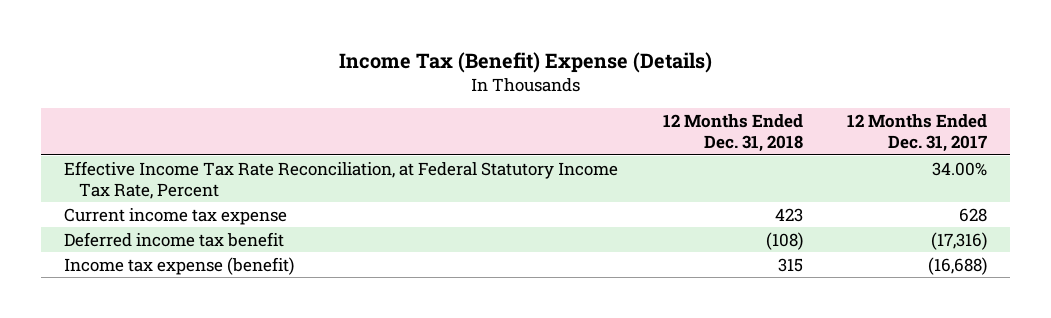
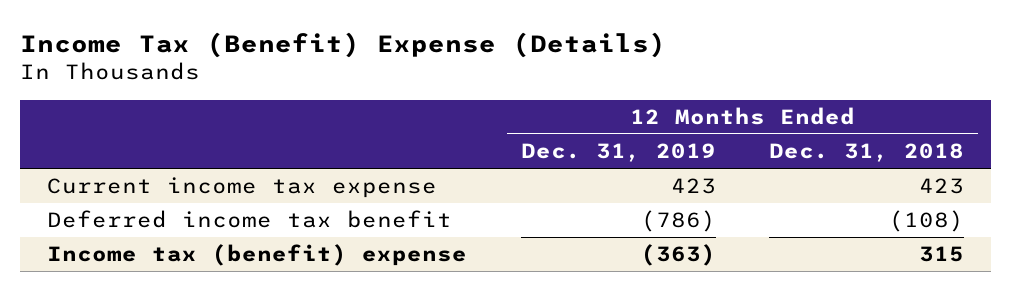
- | 12 Months Ended Dec. 31, 2018 | 12 Months Ended Dec. 31, 2017
+ | 12 Months Ended Dec. 31, 2019 | 12 Months Ended Dec. 31, 2018
- Effective Income Tax Rate Reconciliation, at Federal Statutory Income Tax Rate, Percent | | 34.00%
- Income tax expense (benefit) | 315 | (16,688)
+ Income tax (benefit) expense | (363) | 315

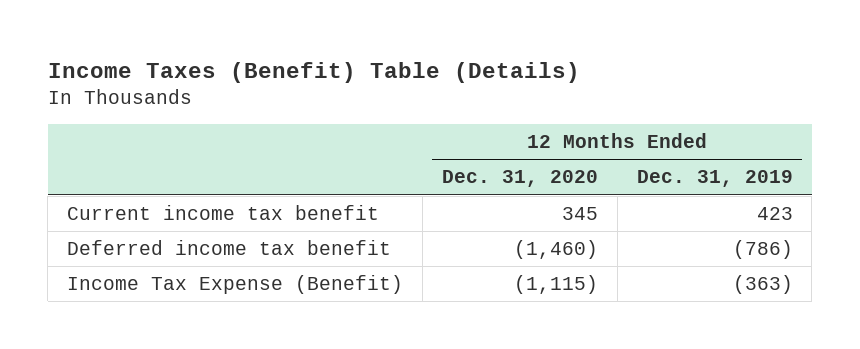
- Income Tax (Benefit) Expense (Details)
+ Income Taxes (Benefit) Table (Details)
- | 12 Months Ended Dec. 31, 2019 | 12 Months Ended Dec. 31, 2018
+ | 12 Months Ended Dec. 31, 2020 | 12 Months Ended Dec. 31, 2019
- Current income tax expense | 423 | 423
+ Current income tax benefit | 345 | 423
- Income tax (benefit) expense | (363) | 315
+ Income Tax Expense (Benefit) | (1,115) | (363)

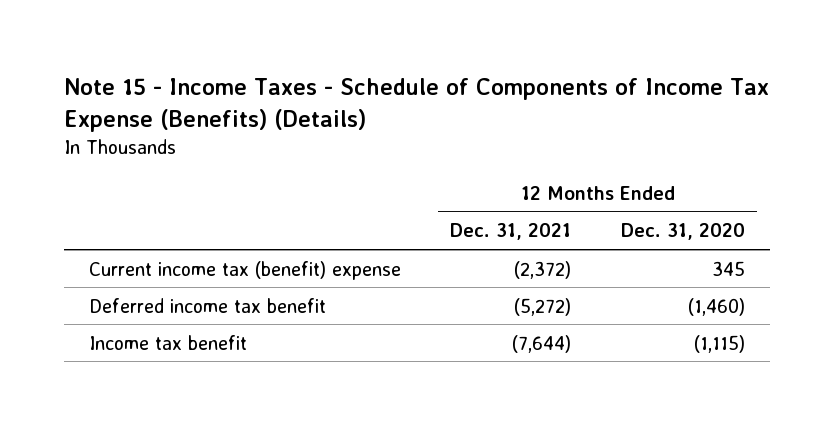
- Income Taxes (Benefit) Table (Details)
+ Note 15 - Income Taxes - Schedule of Components of Income Tax Expense (Benefits) (Details)
- | 12 Months Ended Dec. 31, 2020 | 12 Months Ended Dec. 31, 2019
+ | 12 Months Ended Dec. 31, 2021 | 12 Months Ended Dec. 31, 2020
- Current income tax benefit | 345 | 423
+ Current income tax (benefit) expense | (2,372) | 345
- Income Tax Expense (Benefit) | (1,115) | (363)
+ Income tax benefit | (7,644) | (1,115)

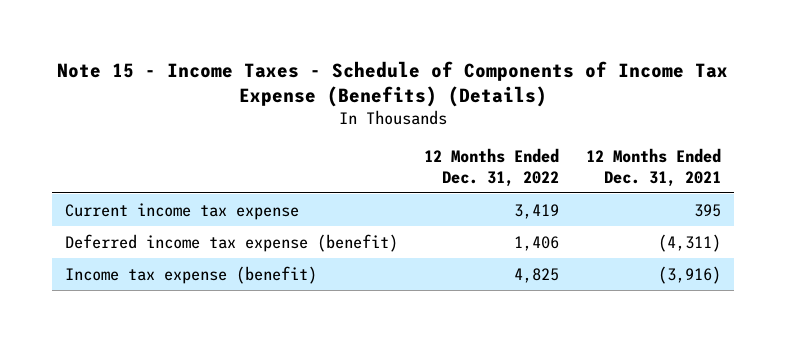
- | 12 Months Ended Dec. 31, 2021 | 12 Months Ended Dec. 31, 2020
+ | 12 Months Ended Dec. 31, 2022 | 12 Months Ended Dec. 31, 2021
- Current income tax (benefit) expense | (2,372) | 345
- Deferred income tax benefit | (5,272) | (1,460)
- Income tax benefit | (7,644) | (1,115)
+ Current income tax expense | 3,419 | 395
+ Deferred income tax expense (benefit) | 1,406 | (4,311)
+ Income tax expense (benefit) | 4,825 | (3,916)

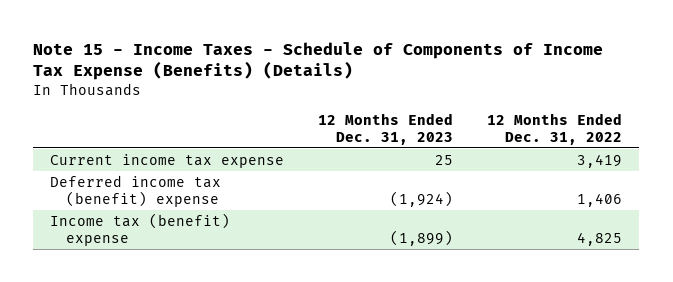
- | 12 Months Ended Dec. 31, 2022 | 12 Months Ended Dec. 31, 2021
+ | 12 Months Ended Dec. 31, 2023 | 12 Months Ended Dec. 31, 2022
- Deferred income tax expense (benefit) | 1,406 | (4,311)
- Income tax expense (benefit) | 4,825 | (3,916)
+ Deferred income tax (benefit) expense | (1,924) | 1,406
+ Income tax (benefit) expense | (1,899) | 4,825

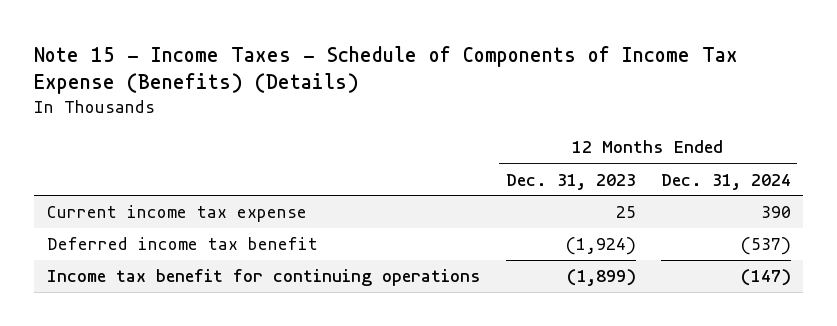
- | 12 Months Ended Dec. 31, 2023 | 12 Months Ended Dec. 31, 2022
+ | 12 Months Ended Dec. 31, 2023 | 12 Months Ended Dec. 31, 2024
- Deferred income tax (benefit) expense | (1,924) | 1,406
- Income tax (benefit) expense | (1,899) | 4,825
+ Deferred income tax benefit | (1,924) | (537)
+ Income tax benefit for continuing operations | (1,899) | (147)

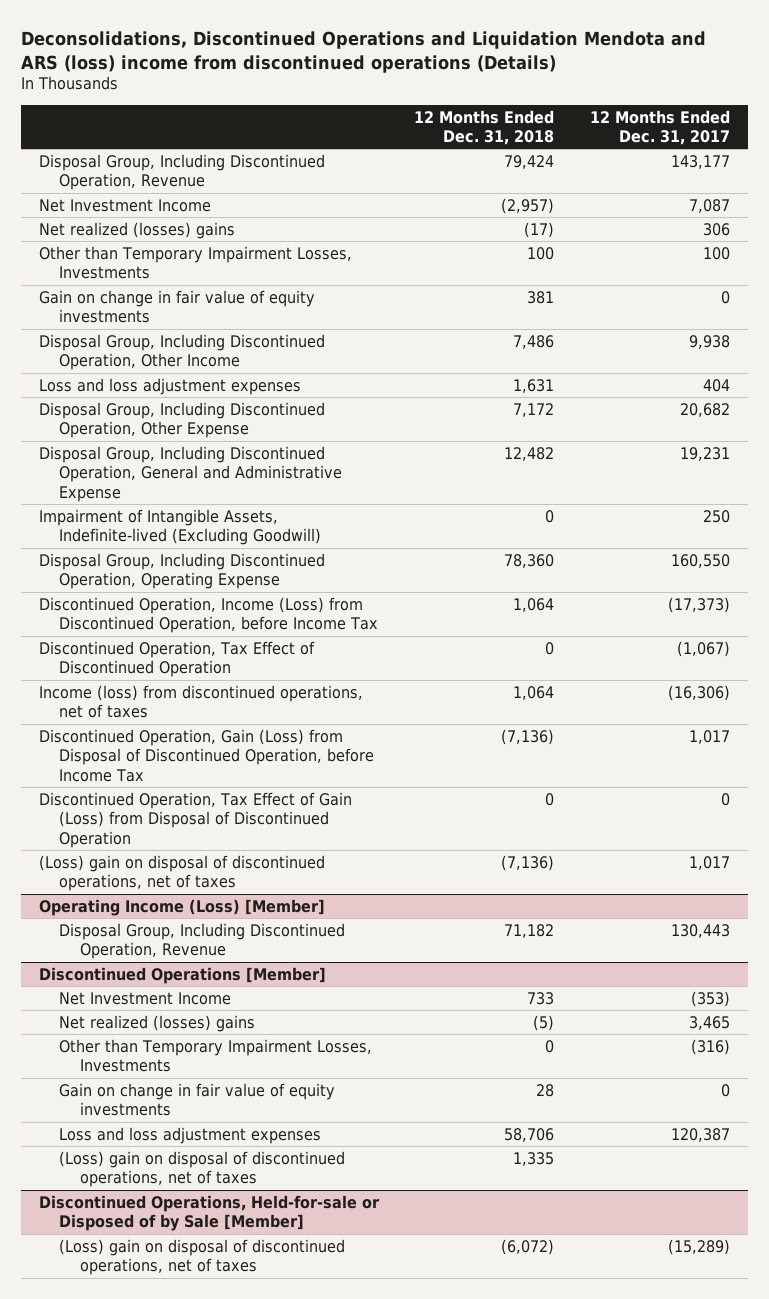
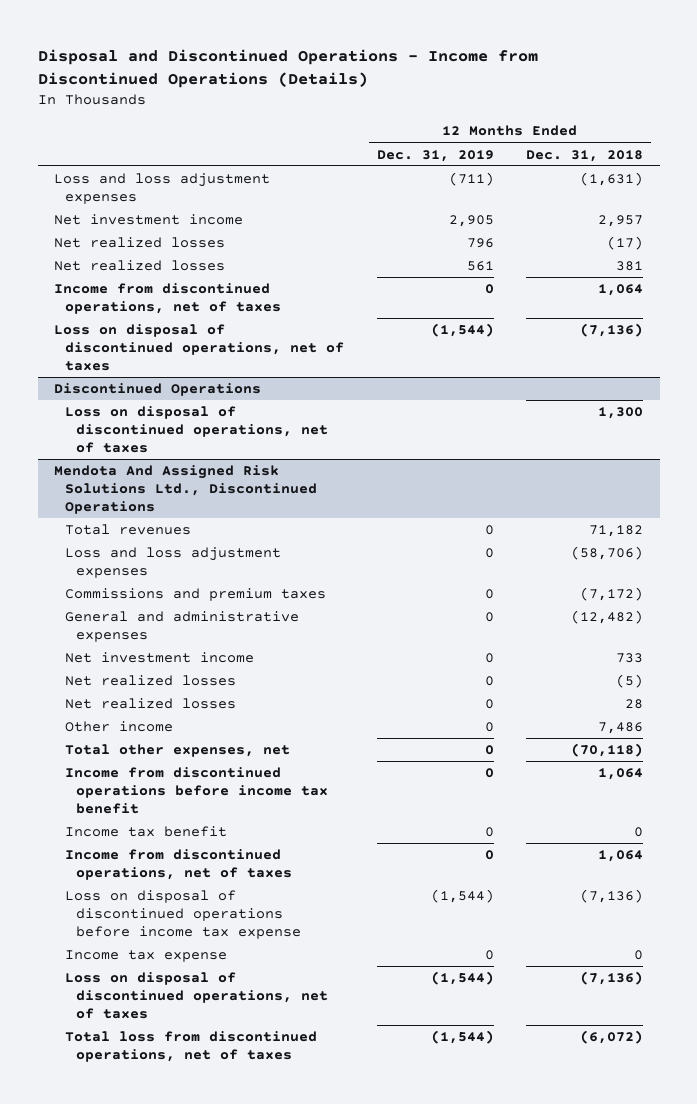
- Deconsolidations, Discontinued Operations and Liquidation Mendota and ARS (loss) income from discontinued operations (Details)
+ Disposal and Discontinued Operations - Income from Discontinued Operations (Details)
- | 12 Months Ended Dec. 31, 2018 | 12 Months Ended Dec. 31, 2017
+ | 12 Months Ended Dec. 31, 2019 | 12 Months Ended Dec. 31, 2018
- Disposal Group, Including Discontinued Operation, Revenue | 79,424 | 143,177
- Net Investment Income | (2,957) | 7,087
- Net realized (losses) gains | (17) | 306
- Other than Temporary Impairment Losses, Investments | 100 | 100
- Gain on change in fair value of equity investments | 381 | 0
- Disposal Group, Including Discontinued Operation, Other Income | 7,486 | 9,938
- Loss and loss adjustment expenses | 1,631 | 404
- Disposal Group, Including Discontinued Operation, Other Expense | 7,172 | 20,682
- Disposal Group, Including Discontinued Operation, General and Administrative Expense | 12,482 | 19,231
- Impairment of Intangible Assets, Indefinite-lived (Excluding Goodwill) | 0 | 250
- Disposal Group, Including Discontinued Operation, Operating Expense | 78,360 | 160,550
- Discontinued Operation, Income (Loss) from Discontinued Operation, before Income Tax | 1,064 | (17,373)
- Discontinued Operation, Tax Effect of Discontinued Operation | 0 | (1,067)
- Income (loss) from discontinued operations, net of taxes | 1,064 | (16,306)
- Discontinued Operation, Gain (Loss) from Disposal of Discontinued Operation, before Income Tax | (7,136) | 1,017
- Discontinued Operation, Tax Effect of Gain (Loss) from Disposal of Discontinued Operation | 0 | 0
- (Loss) gain on disposal of discontinued operations, net of taxes | (7,136) | 1,017
- Operating Income (Loss) [Member]
- Disposal Group, Including Discontinued Operation, Revenue | 71,182 | 130,443
- Discontinued Operations [Member]
- Net Investment Income | 733 | (353)
- Net realized (losses) gains | (5) | 3,465
- Other than Temporary Impairment Losses, Investments | 0 | (316)
- Gain on change in fair value of equity investments | 28 | 0
- Loss and loss adjustment expenses | 58,706 | 120,387
- (Loss) gain on disposal of discontinued operations, net of taxes | 1,335 |
- Discontinued Operations, Held-for-sale or Disposed of by Sale [Member]
- (Loss) gain on disposal of discontinued operations, net of taxes | (6,072) | (15,289)
+ Loss and loss adjustment expenses | (711) | (1,631)
+ Net investment income | 2,905 | 2,957
+ Net realized losses | 796 | (17)
+ Net realized losses | 561 | 381
+ Income from discontinued operations, net of taxes | 0 | 1,064
+ Loss on disposal of discontinued operations, net of taxes | (1,544) | (7,136)
+ Discontinued Operations
+ Loss on disposal of discontinued operations, net of taxes | | 1,300
+ Mendota And Assigned Risk Solutions Ltd., Discontinued Operations
+ Total revenues | 0 | 71,182
+ Loss and loss adjustment expenses | 0 | (58,706)
+ Commissions and premium taxes | 0 | (7,172)
+ General and administrative expenses | 0 | (12,482)
+ Net investment income | 0 | 733
+ Net realized losses | 0 | (5)
+ Net realized losses | 0 | 28
+ Other income | 0 | 7,486
+ Total other expenses, net | 0 | (70,118)
+ Income from discontinued operations before income tax benefit | 0 | 1,064
+ Income tax benefit | 0 | 0
+ Income from discontinued operations, net of taxes | 0 | 1,064
+ Loss on disposal of discontinued operations before income tax expense | (1,544) | (7,136)
+ Income tax expense | 0 | 0
+ Loss on disposal of discontinued operations, net of taxes | (1,544) | (7,136)
+ Total loss from discontinued operations, net of taxes | (1,544) | (6,072)

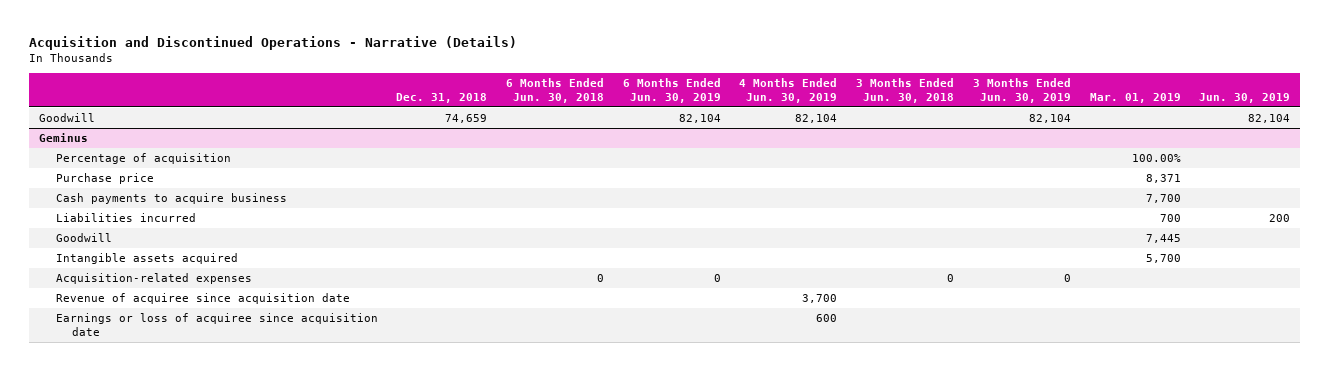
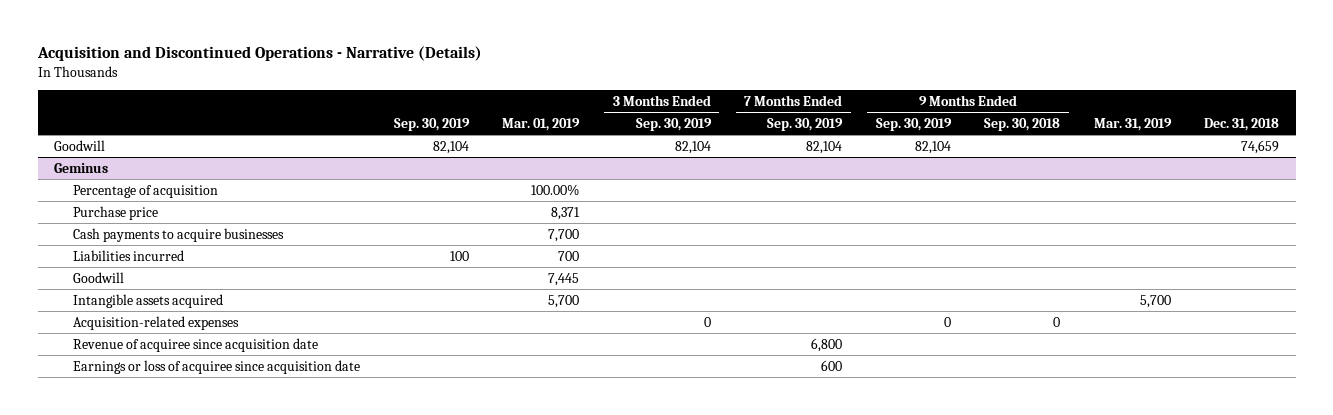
- | Dec. 31, 2018 | 6 Months Ended Jun. 30, 2018 | 6 Months Ended Jun. 30, 2019 | 4 Months Ended Jun. 30, 2019 | 3 Months Ended Jun. 30, 2018 | 3 Months Ended Jun. 30, 2019 | Mar. 01, 2019 | Jun. 30, 2019
+ | Sep. 30, 2019 | Mar. 01, 2019 | 3 Months Ended Sep. 30, 2019 | 7 Months Ended Sep. 30, 2019 | 9 Months Ended Sep. 30, 2019 | 9 Months Ended Sep. 30, 2018 | Mar. 31, 2019 | Dec. 31, 2018
@ Geminus
- Cash payments to acquire business | | | | | | | 7,700 |
+ Cash payments to acquire businesses | | 7,700 | | | | | |

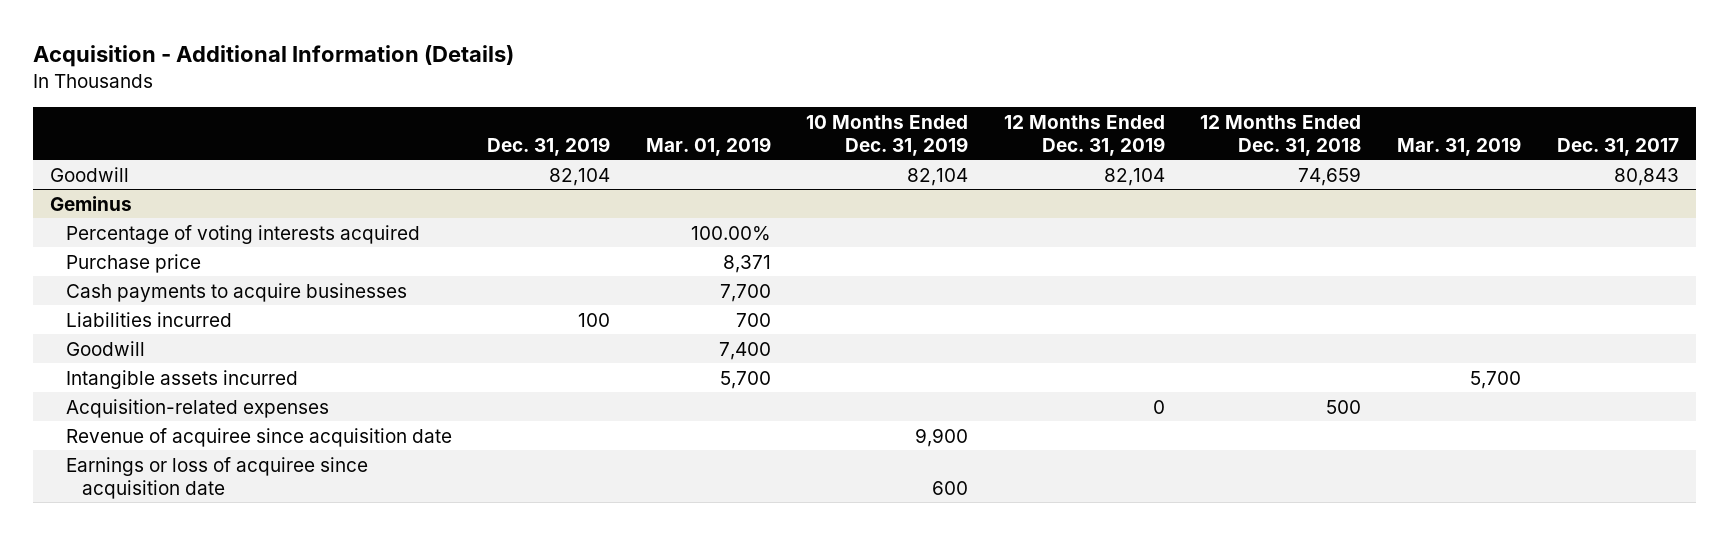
- Acquisition and Discontinued Operations - Narrative (Details)
+ Acquisition - Additional Information (Details)
- | Sep. 30, 2019 | Mar. 01, 2019 | 3 Months Ended Sep. 30, 2019 | 7 Months Ended Sep. 30, 2019 | 9 Months Ended Sep. 30, 2019 | 9 Months Ended Sep. 30, 2018 | Mar. 31, 2019 | Dec. 31, 2018
+ | Dec. 31, 2019 | Mar. 01, 2019 | 10 Months Ended Dec. 31, 2019 | 12 Months Ended Dec. 31, 2019 | 12 Months Ended Dec. 31, 2018 | Mar. 31, 2019 | Dec. 31, 2017
@ Geminus
- Percentage of acquisition | | 100.00% | | | | | |
+ Percentage of voting interests acquired | | 100.00% | | | | |
- Goodwill | | 7,445 | | | | | |
- Intangible assets acquired | | 5,700 | | | | | 5,700 |
+ Goodwill | | 7,400 | | | | |
+ Intangible assets incurred | | 5,700 | | | | 5,700 |

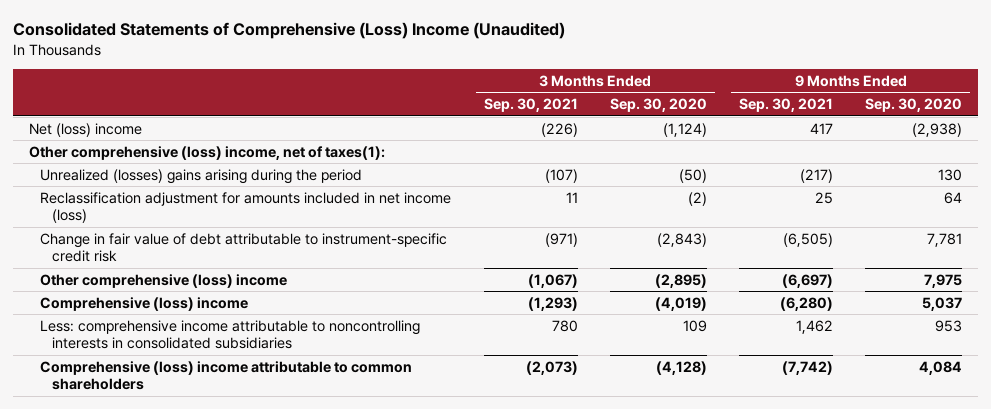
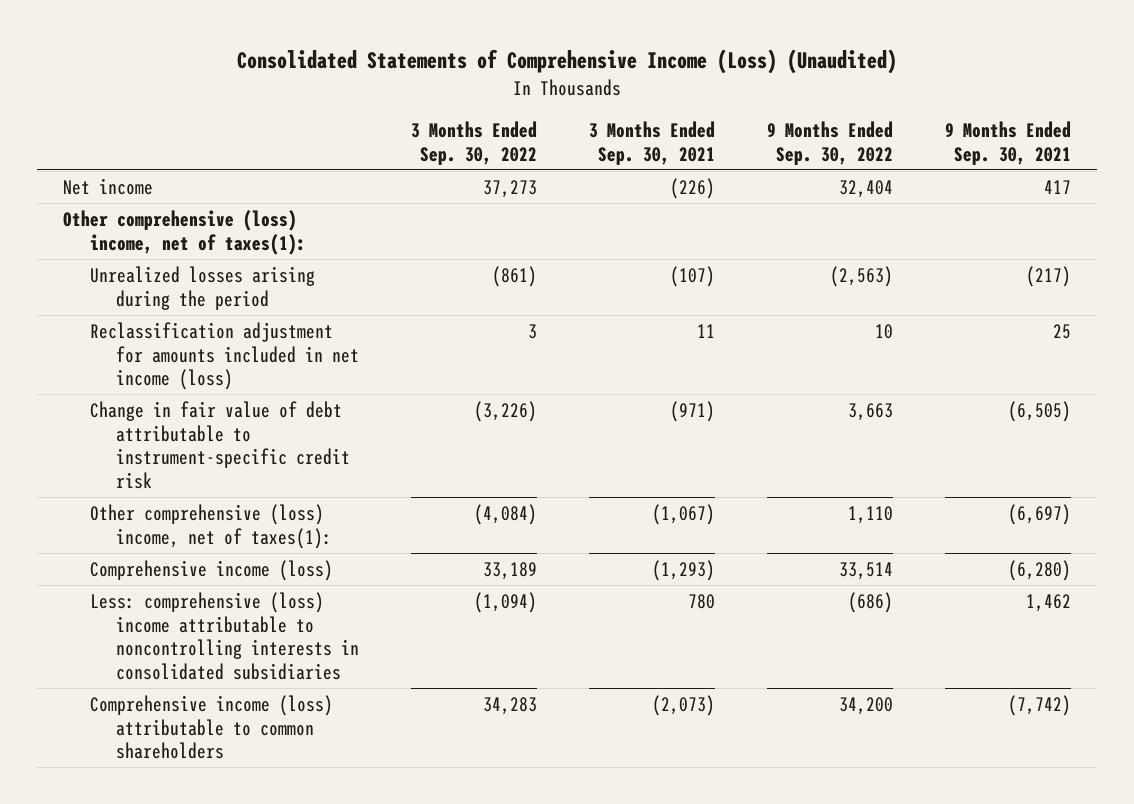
- Consolidated Statements of Comprehensive (Loss) Income (Unaudited)
+ Consolidated Statements of Comprehensive Income (Loss) (Unaudited)
- | 3 Months Ended Sep. 30, 2021 | 3 Months Ended Sep. 30, 2020 | 9 Months Ended Sep. 30, 2021 | 9 Months Ended Sep. 30, 2020
+ | 3 Months Ended Sep. 30, 2022 | 3 Months Ended Sep. 30, 2021 | 9 Months Ended Sep. 30, 2022 | 9 Months Ended Sep. 30, 2021
- Net (loss) income | (226) | (1,124) | 417 | (2,938)
+ Net income | 37,273 | (226) | 32,404 | 417
- Unrealized (losses) gains arising during the period | (107) | (50) | (217) | 130
+ Unrealized losses arising during the period | (861) | (107) | (2,563) | (217)
- Other comprehensive (loss) income | (1,067) | (2,895) | (6,697) | 7,975
- Comprehensive (loss) income | (1,293) | (4,019) | (6,280) | 5,037
- Less: comprehensive income attributable to noncontrolling interests in consolidated subsidiaries | 780 | 109 | 1,462 | 953
- Comprehensive (loss) income attributable to common shareholders | (2,073) | (4,128) | (7,742) | 4,084
+ Other comprehensive (loss) income, net of taxes(1): | (4,084) | (1,067) | 1,110 | (6,697)
+ Comprehensive income (loss) | 33,189 | (1,293) | 33,514 | (6,280)
+ Less: comprehensive (loss) income attributable to noncontrolling interests in consolidated subsidiaries | (1,094) | 780 | (686) | 1,462
+ Comprehensive income (loss) attributable to common shareholders | 34,283 | (2,073) | 34,200 | (7,742)

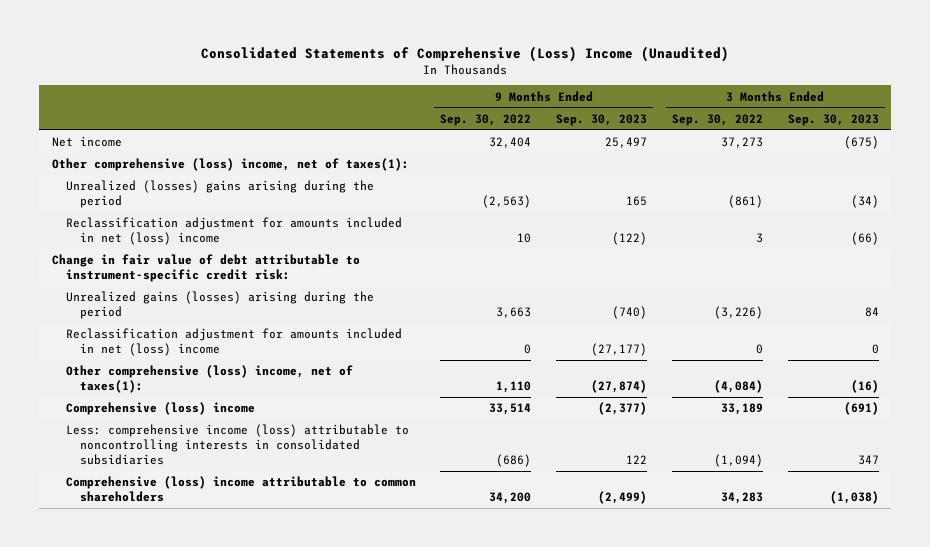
- Consolidated Statements of Comprehensive Income (Loss) (Unaudited)
+ Consolidated Statements of Comprehensive (Loss) Income (Unaudited)
- | 3 Months Ended Sep. 30, 2022 | 3 Months Ended Sep. 30, 2021 | 9 Months Ended Sep. 30, 2022 | 9 Months Ended Sep. 30, 2021
+ | 9 Months Ended Sep. 30, 2022 | 9 Months Ended Sep. 30, 2023 | 3 Months Ended Sep. 30, 2022 | 3 Months Ended Sep. 30, 2023
- Unrealized losses arising during the period | (861) | (107) | (2,563) | (217)
- Reclassification adjustment for amounts included in net income (loss) | 3 | 11 | 10 | 25
- Change in fair value of debt attributable to instrument-specific credit risk | (3,226) | (971) | 3,663 | (6,505)
+ Unrealized (losses) gains arising during the period | (2,563) | 165 | (861) | (34)
+ Reclassification adjustment for amounts included in net (loss) income | 10 | (122) | 3 | (66)
+ Change in fair value of debt attributable to instrument-specific credit risk:
+ Unrealized gains (losses) arising during the period | 3,663 | (740) | (3,226) | 84
+ Reclassification adjustment for amounts included in net (loss) income | 0 | (27,177) | 0 | 0
- Comprehensive income (loss) | 33,189 | (1,293) | 33,514 | (6,280)
- Less: comprehensive (loss) income attributable to noncontrolling interests in consolidated subsidiaries | (1,094) | 780 | (686) | 1,462
- Comprehensive income (loss) attributable to common shareholders | 34,283 | (2,073) | 34,200 | (7,742)
+ Comprehensive (loss) income | 33,514 | (2,377) | 33,189 | (691)
+ Less: comprehensive income (loss) attributable to noncontrolling interests in consolidated subsidiaries | (686) | 122 | (1,094) | 347
+ Comprehensive (loss) income attributable to common shareholders | 34,200 | (2,499) | 34,283 | (1,038)

